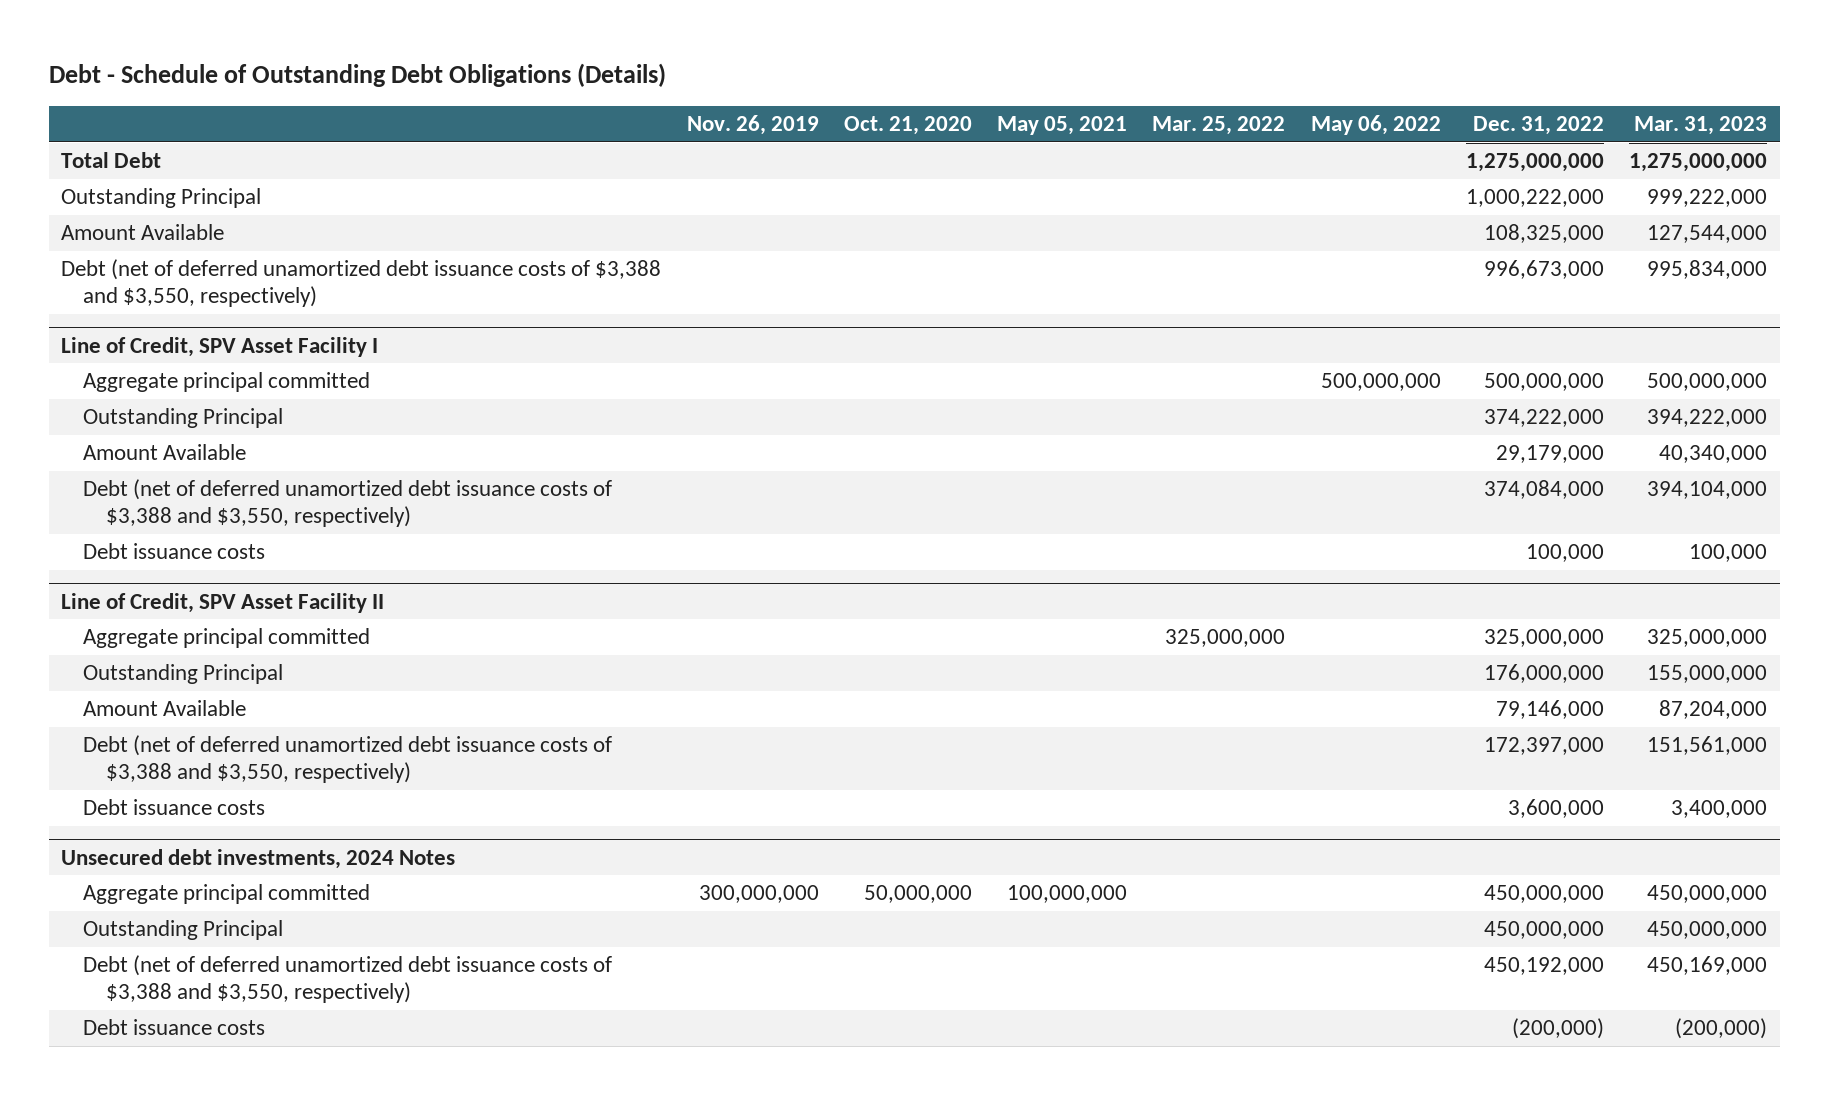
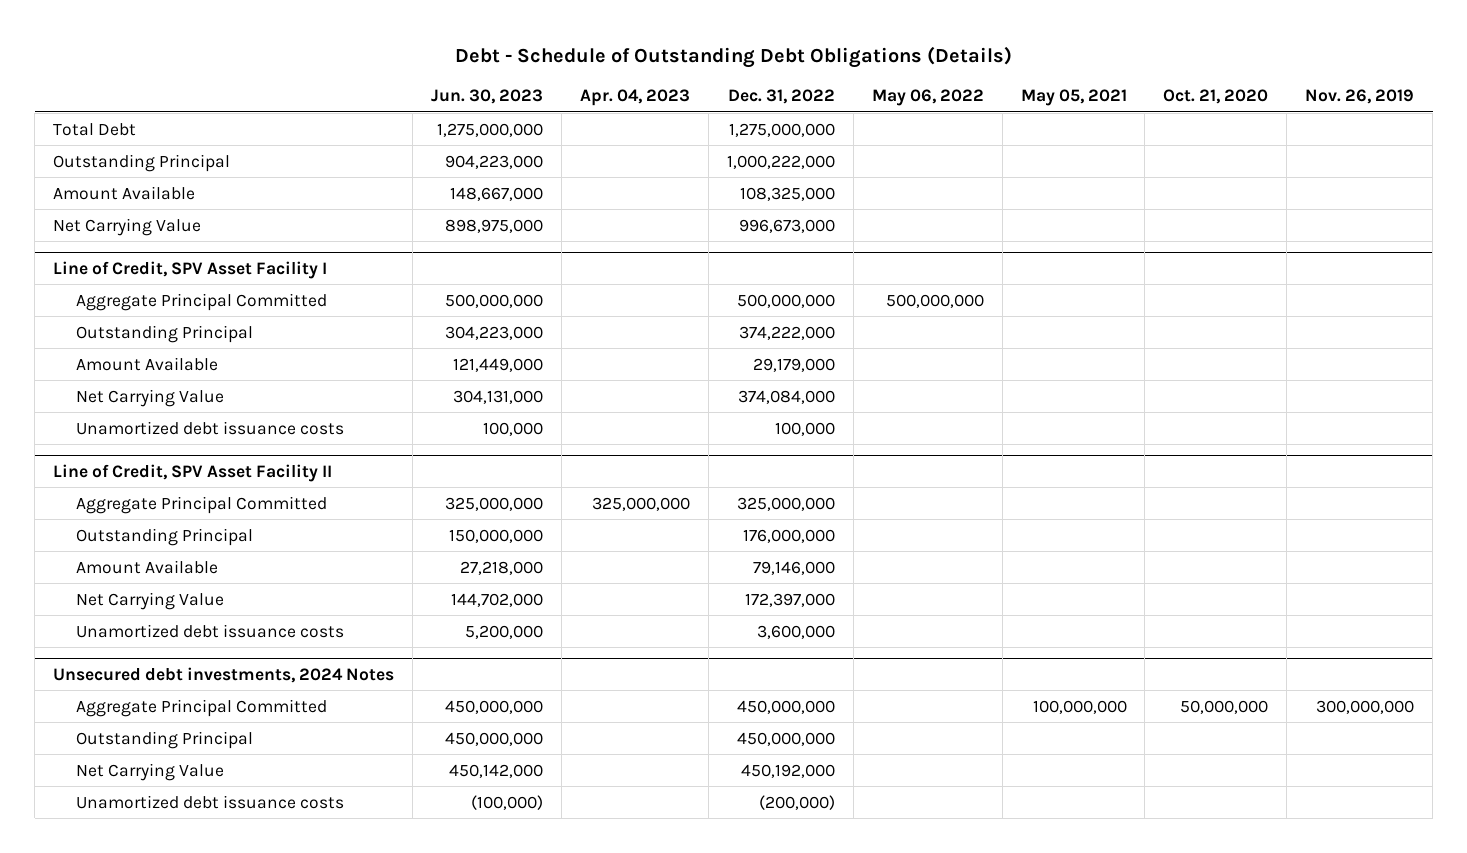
- | Nov. 26, 2019 | Oct. 21, 2020 | May 05, 2021 | Mar. 25, 2022 | May 06, 2022 | Dec. 31, 2022 | Mar. 31, 2023
+ | Jun. 30, 2023 | Apr. 04, 2023 | Dec. 31, 2022 | May 06, 2022 | May 05, 2021 | Oct. 21, 2020 | Nov. 26, 2019
- Debt (net of deferred unamortized debt issuance costs of $3,388 and $3,550, respectively) | | | | | | 996,673,000 | 995,834,000
+ Net Carrying Value | 898,975,000 | | 996,673,000 | | | |
@ Line of Credit, SPV Asset Facility I
- Aggregate principal committed | | | | | 500,000,000 | 500,000,000 | 500,000,000
+ Aggregate Principal Committed | 500,000,000 | | 500,000,000 | 500,000,000 | | |
- Debt (net of deferred unamortized debt issuance costs of $3,388 and $3,550, respectively) | | | | | | 374,084,000 | 394,104,000
- Debt issuance costs | | | | | | 100,000 | 100,000
+ Net Carrying Value | 304,131,000 | | 374,084,000 | | | |
+ Unamortized debt issuance costs | 100,000 | | 100,000 | | | |
@ Line of Credit, SPV Asset Facility II
- Aggregate principal committed | | | | 325,000,000 | | 325,000,000 | 325,000,000
+ Aggregate Principal Committed | 325,000,000 | 325,000,000 | 325,000,000 | | | |
- Debt (net of deferred unamortized debt issuance costs of $3,388 and $3,550, respectively) | | | | | | 172,397,000 | 151,561,000
- Debt issuance costs | | | | | | 3,600,000 | 3,400,000
+ Net Carrying Value | 144,702,000 | | 172,397,000 | | | |
+ Unamortized debt issuance costs | 5,200,000 | | 3,600,000 | | | |
@ Unsecured debt investments, 2024 Notes
- Aggregate principal committed | 300,000,000 | 50,000,000 | 100,000,000 | | | 450,000,000 | 450,000,000
+ Aggregate Principal Committed | 450,000,000 | | 450,000,000 | | 100,000,000 | 50,000,000 | 300,000,000
- Debt (net of deferred unamortized debt issuance costs of $3,388 and $3,550, respectively) | | | | | | 450,192,000 | 450,169,000
- Debt issuance costs | | | | | | (200,000) | (200,000)
+ Net Carrying Value | 450,142,000 | | 450,192,000 | | | |
+ Unamortized debt issuance costs | (100,000) | | (200,000) | | | |

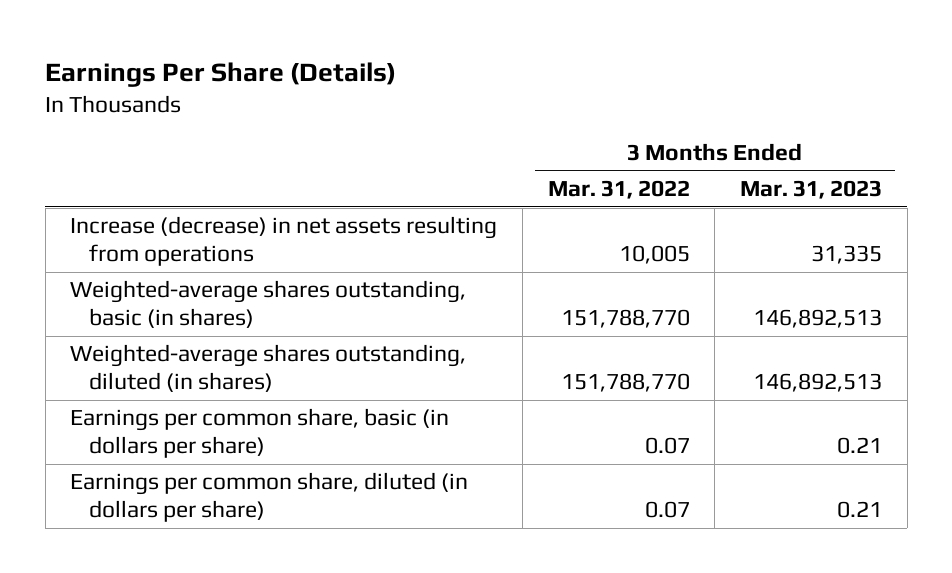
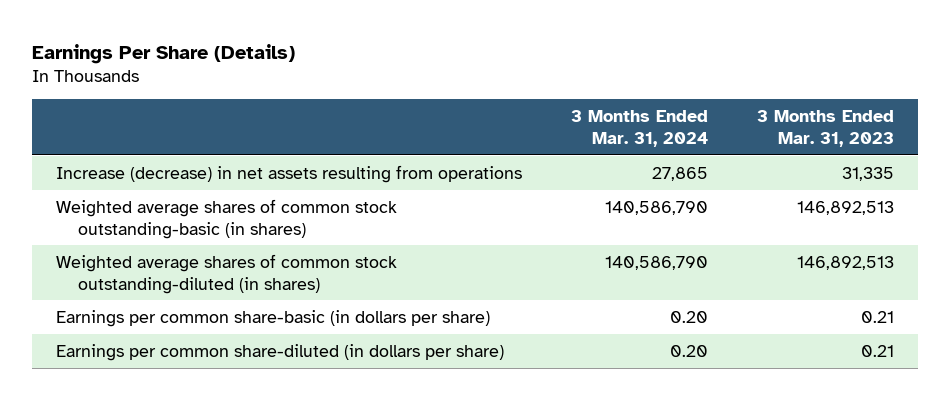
- | 3 Months Ended Mar. 31, 2022 | 3 Months Ended Mar. 31, 2023
+ | 3 Months Ended Mar. 31, 2024 | 3 Months Ended Mar. 31, 2023
- Weighted-average shares outstanding, basic (in shares) | 151,788,770 | 146,892,513
- Weighted-average shares outstanding, diluted (in shares) | 151,788,770 | 146,892,513
- Earnings per common share, basic (in dollars per share) | 0.07 | 0.21
- Earnings per common share, diluted (in dollars per share) | 0.07 | 0.21
+ Weighted average shares of common stock outstanding-basic (in shares) | 140,586,790 | 146,892,513
+ Weighted average shares of common stock outstanding-diluted (in shares) | 140,586,790 | 146,892,513
+ Earnings per common share-basic (in dollars per share) | 0.20 | 0.21
+ Earnings per common share-diluted (in dollars per share) | 0.20 | 0.21

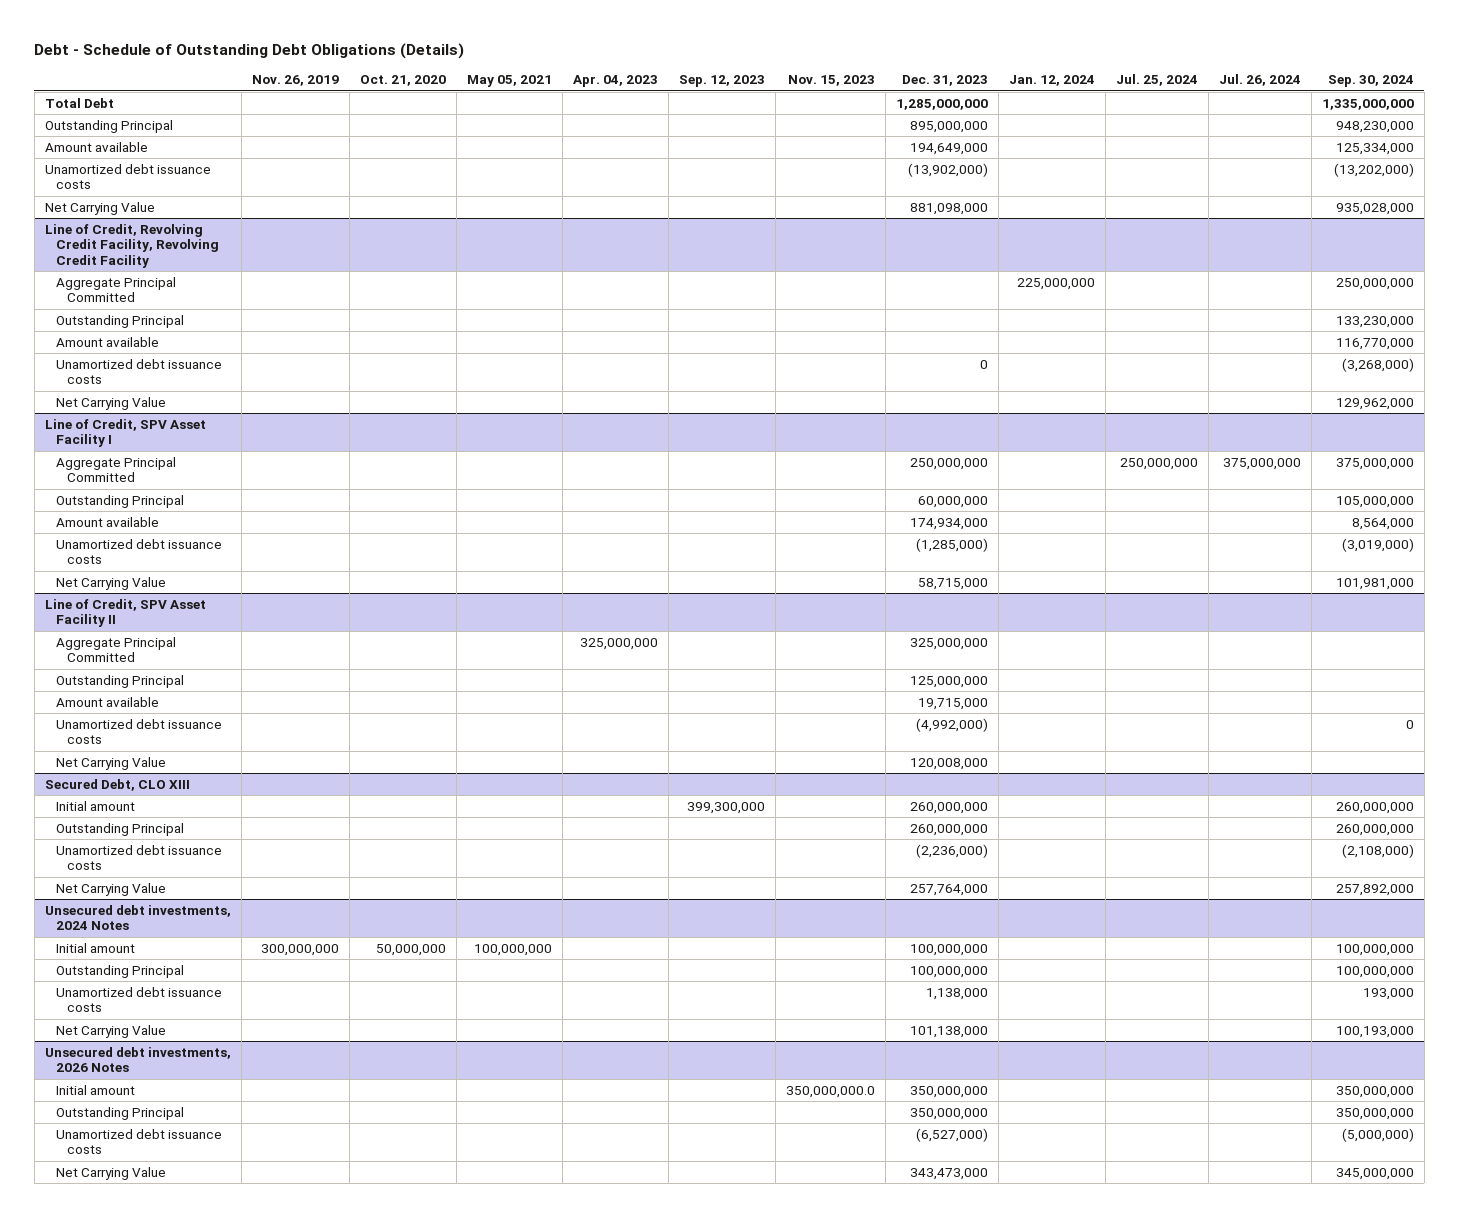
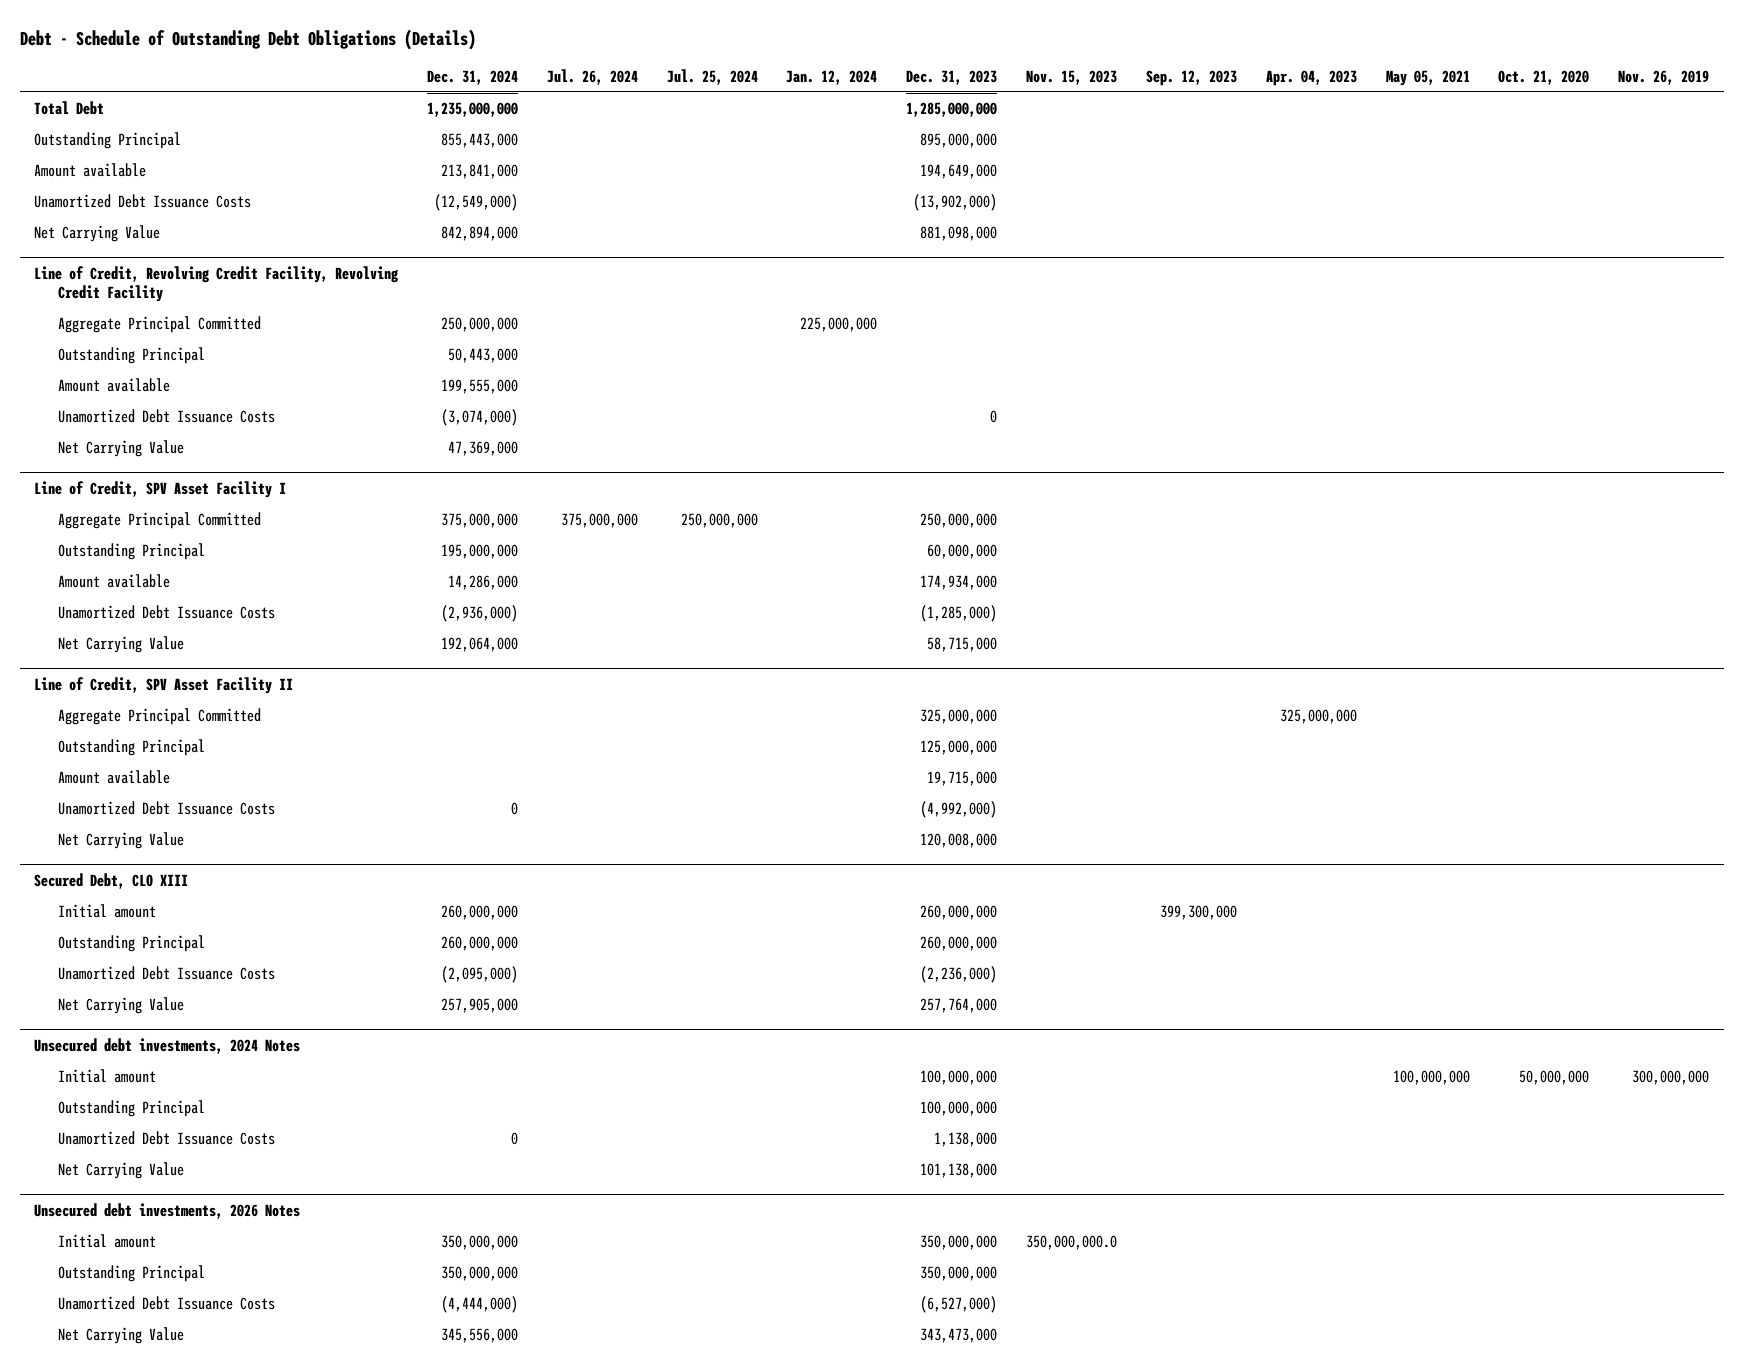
- | Nov. 26, 2019 | Oct. 21, 2020 | May 05, 2021 | Apr. 04, 2023 | Sep. 12, 2023 | Nov. 15, 2023 | Dec. 31, 2023 | Jan. 12, 2024 | Jul. 25, 2024 | Jul. 26, 2024 | Sep. 30, 2024
+ | Dec. 31, 2024 | Jul. 26, 2024 | Jul. 25, 2024 | Jan. 12, 2024 | Dec. 31, 2023 | Nov. 15, 2023 | Sep. 12, 2023 | Apr. 04, 2023 | May 05, 2021 | Oct. 21, 2020 | Nov. 26, 2019
- Unamortized debt issuance costs | | | | | | | (13,902,000) | | | | (13,202,000)
+ Unamortized Debt Issuance Costs | (12,549,000) | | | | (13,902,000) | | | | | |
@ Line of Credit, Revolving Credit Facility, Revolving Credit Facility
- Unamortized debt issuance costs | | | | | | | 0 | | | | (3,268,000)
+ Unamortized Debt Issuance Costs | (3,074,000) | | | | 0 | | | | | |
@ Line of Credit, SPV Asset Facility I
- Unamortized debt issuance costs | | | | | | | (1,285,000) | | | | (3,019,000)
+ Unamortized Debt Issuance Costs | (2,936,000) | | | | (1,285,000) | | | | | |
@ Line of Credit, SPV Asset Facility II
- Unamortized debt issuance costs | | | | | | | (4,992,000) | | | | 0
+ Unamortized Debt Issuance Costs | 0 | | | | (4,992,000) | | | | | |
@ Secured Debt, CLO XIII
- Unamortized debt issuance costs | | | | | | | (2,236,000) | | | | (2,108,000)
+ Unamortized Debt Issuance Costs | (2,095,000) | | | | (2,236,000) | | | | | |
@ Unsecured debt investments, 2024 Notes
- Unamortized debt issuance costs | | | | | | | 1,138,000 | | | | 193,000
+ Unamortized Debt Issuance Costs | 0 | | | | 1,138,000 | | | | | |
@ Unsecured debt investments, 2026 Notes
- Unamortized debt issuance costs | | | | | | | (6,527,000) | | | | (5,000,000)
+ Unamortized Debt Issuance Costs | (4,444,000) | | | | (6,527,000) | | | | | |

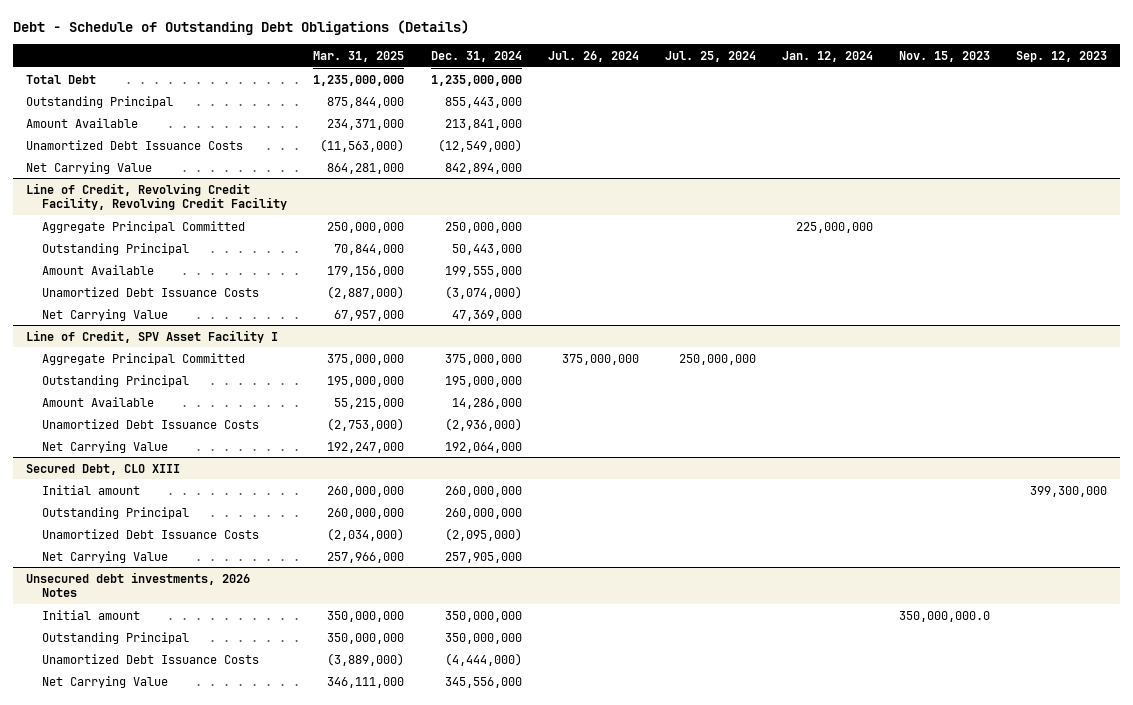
- | Dec. 31, 2024 | Jul. 26, 2024 | Jul. 25, 2024 | Jan. 12, 2024 | Dec. 31, 2023 | Nov. 15, 2023 | Sep. 12, 2023 | Apr. 04, 2023 | May 05, 2021 | Oct. 21, 2020 | Nov. 26, 2019
+ | Mar. 31, 2025 | Dec. 31, 2024 | Jul. 26, 2024 | Jul. 25, 2024 | Jan. 12, 2024 | Nov. 15, 2023 | Sep. 12, 2023
- Amount available | 213,841,000 | | | | 194,649,000 | | | | | |
+ Amount Available | 234,371,000 | 213,841,000 | | | | |
@ Line of Credit, Revolving Credit Facility, Revolving Credit Facility
- Amount available | 199,555,000 | | | | | | | | | |
+ Amount Available | 179,156,000 | 199,555,000 | | | | |
@ Line of Credit, SPV Asset Facility I
- Amount available | 14,286,000 | | | | 174,934,000 | | | | | |
+ Amount Available | 55,215,000 | 14,286,000 | | | | |
- Line of Credit, SPV Asset Facility II
- Aggregate Principal Committed | | | | | 325,000,000 | | | 325,000,000 | | |
- Outstanding Principal | | | | | 125,000,000 | | | | | |
- Amount available | | | | | 19,715,000 | | | | | |
- Unamortized Debt Issuance Costs | 0 | | | | (4,992,000) | | | | | |
- Net Carrying Value | | | | | 120,008,000 | | | | | |
- Unsecured debt investments, 2024 Notes
- Initial amount | | | | | 100,000,000 | | | | 100,000,000 | 50,000,000 | 300,000,000
- Outstanding Principal | | | | | 100,000,000 | | | | | |
- Unamortized Debt Issuance Costs | 0 | | | | 1,138,000 | | | | | |
- Net Carrying Value | | | | | 101,138,000 | | | | | |

